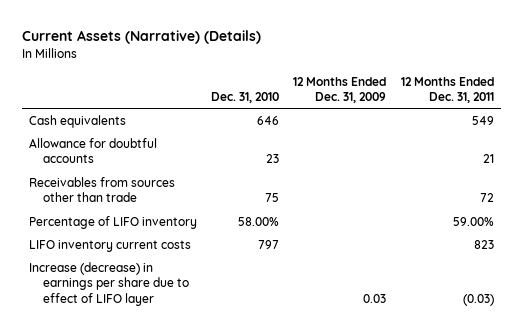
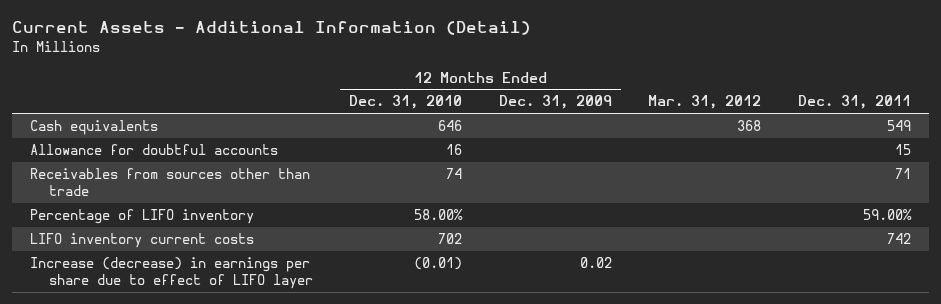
- Current Assets (Narrative) (Details)
+ Current Assets - Additional Information (Detail)
- | Dec. 31, 2010 | 12 Months Ended Dec. 31, 2009 | 12 Months Ended Dec. 31, 2011
+ | 12 Months Ended Dec. 31, 2010 | 12 Months Ended Dec. 31, 2009 | Mar. 31, 2012 | Dec. 31, 2011
- Increase (decrease) in earnings per share due to effect of LIFO layer | | 0.03 | (0.03)
+ Increase (decrease) in earnings per share due to effect of LIFO layer | (0.01) | 0.02 | |

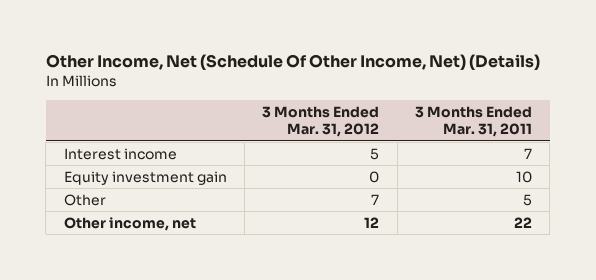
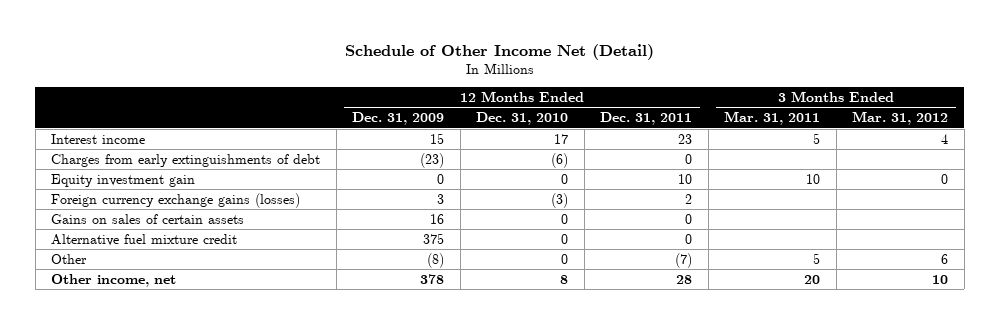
- Other Income, Net (Schedule Of Other Income, Net) (Details)
+ Schedule of Other Income Net (Detail)
- | 3 Months Ended Mar. 31, 2012 | 3 Months Ended Mar. 31, 2011
+ | 12 Months Ended Dec. 31, 2009 | 12 Months Ended Dec. 31, 2010 | 12 Months Ended Dec. 31, 2011 | 3 Months Ended Mar. 31, 2011 | 3 Months Ended Mar. 31, 2012
- Interest income | 5 | 7
+ Interest income | 15 | 17 | 23 | 5 | 4
+ Charges from early extinguishments of debt | (23) | (6) | 0 | |
- Other | 7 | 5
- Other income, net | 12 | 22
+ Foreign currency exchange gains (losses) | 3 | (3) | 2 | |
+ Gains on sales of certain assets | 16 | 0 | 0 | |
+ Alternative fuel mixture credit | 375 | 0 | 0 | |
+ Other | (8) | 0 | (7) | 5 | 6
+ Other income, net | 378 | 8 | 28 | 20 | 10

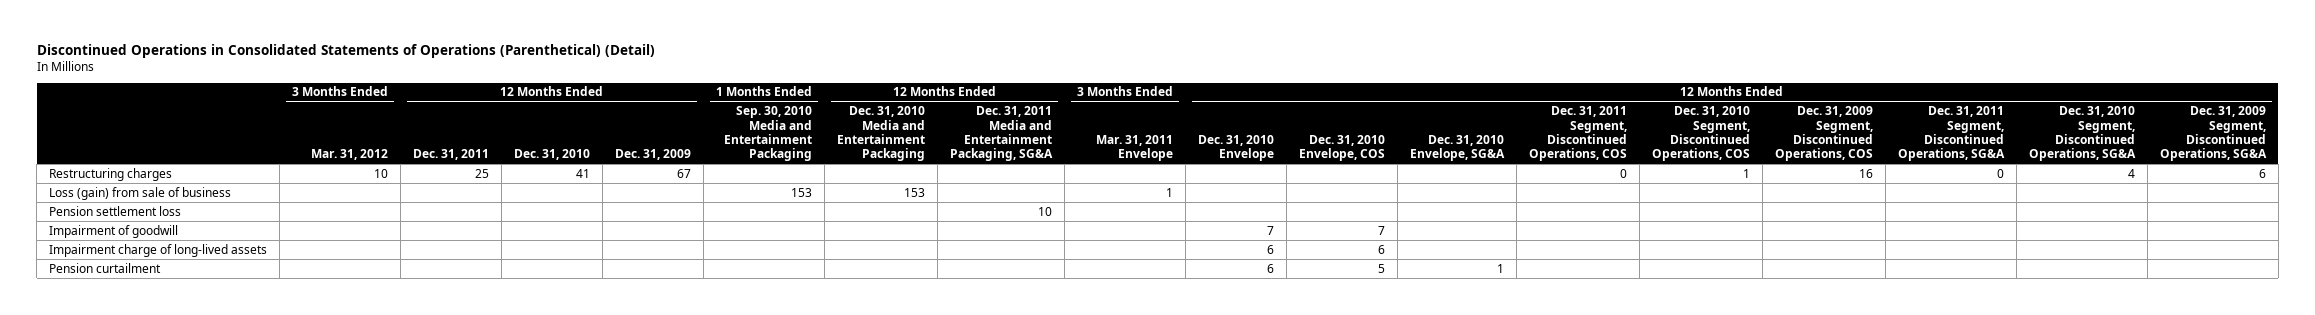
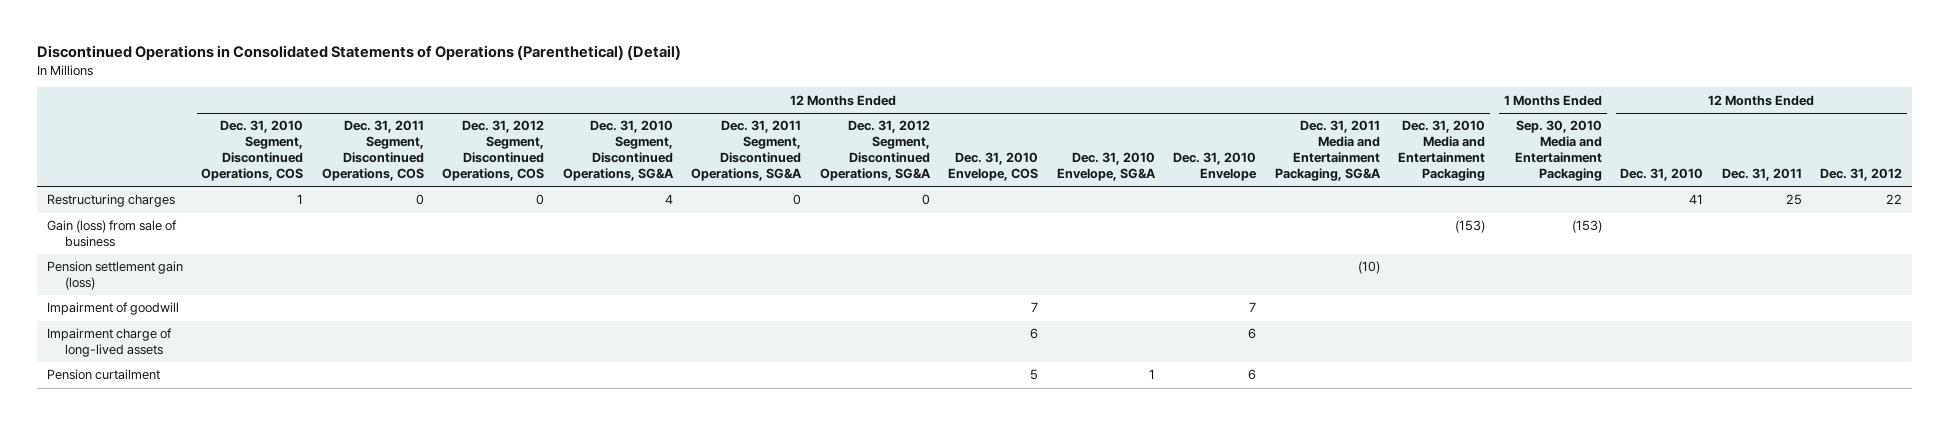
- | 3 Months Ended Mar. 31, 2012 | 12 Months Ended Dec. 31, 2011 | 12 Months Ended Dec. 31, 2010 | 12 Months Ended Dec. 31, 2009 | 1 Months Ended Sep. 30, 2010 Media and Entertainment Packaging | 12 Months Ended Dec. 31, 2010 Media and Entertainment Packaging | 12 Months Ended Dec. 31, 2011 Media and Entertainment Packaging, SG&A | 3 Months Ended Mar. 31, 2011 Envelope | 12 Months Ended Dec. 31, 2010 Envelope | 12 Months Ended Dec. 31, 2010 Envelope, COS | 12 Months Ended Dec. 31, 2010 Envelope, SG&A | 12 Months Ended Dec. 31, 2011 Segment, Discontinued Operations, COS | 12 Months Ended Dec. 31, 2010 Segment, Discontinued Operations, COS | 12 Months Ended Dec. 31, 2009 Segment, Discontinued Operations, COS | 12 Months Ended Dec. 31, 2011 Segment, Discontinued Operations, SG&A | 12 Months Ended Dec. 31, 2010 Segment, Discontinued Operations, SG&A | 12 Months Ended Dec. 31, 2009 Segment, Discontinued Operations, SG&A
+ | 12 Months Ended Dec. 31, 2010 Segment, Discontinued Operations, COS | 12 Months Ended Dec. 31, 2011 Segment, Discontinued Operations, COS | 12 Months Ended Dec. 31, 2012 Segment, Discontinued Operations, COS | 12 Months Ended Dec. 31, 2010 Segment, Discontinued Operations, SG&A | 12 Months Ended Dec. 31, 2011 Segment, Discontinued Operations, SG&A | 12 Months Ended Dec. 31, 2012 Segment, Discontinued Operations, SG&A | 12 Months Ended Dec. 31, 2010 Envelope, COS | 12 Months Ended Dec. 31, 2010 Envelope, SG&A | 12 Months Ended Dec. 31, 2010 Envelope | 12 Months Ended Dec. 31, 2011 Media and Entertainment Packaging, SG&A | 12 Months Ended Dec. 31, 2010 Media and Entertainment Packaging | 1 Months Ended Sep. 30, 2010 Media and Entertainment Packaging | 12 Months Ended Dec. 31, 2010 | 12 Months Ended Dec. 31, 2011 | 12 Months Ended Dec. 31, 2012
- Loss (gain) from sale of business | | | | | 153 | 153 | | 1 | | | | | | | | |
- Pension settlement loss | | | | | | | 10 | | | | | | | | | |
+ Gain (loss) from sale of business | | | | | | | | | | | (153) | (153) | | |
+ Pension settlement gain (loss) | | | | | | | | | | (10) | | | | |

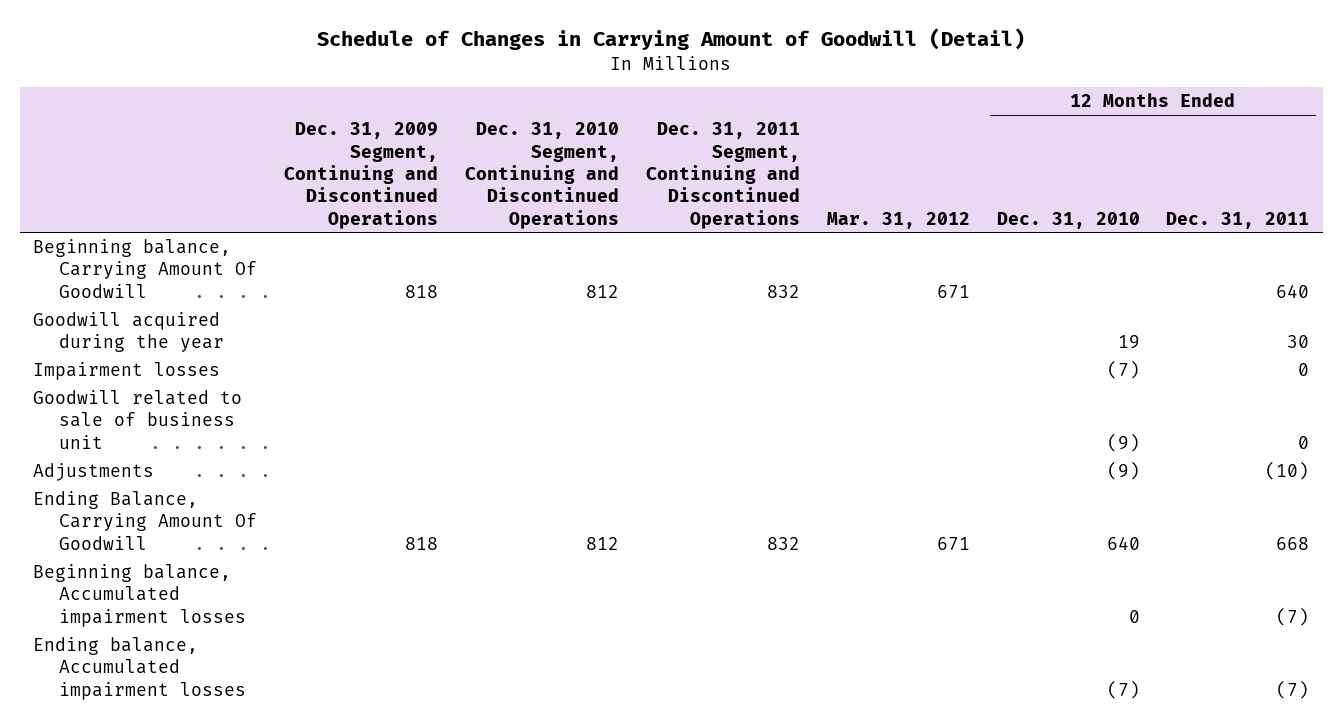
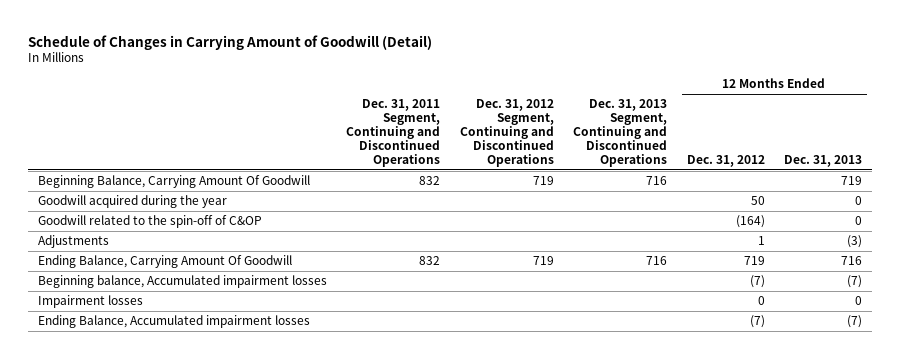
- | Dec. 31, 2009 Segment, Continuing and Discontinued Operations | Dec. 31, 2010 Segment, Continuing and Discontinued Operations | Dec. 31, 2011 Segment, Continuing and Discontinued Operations | Mar. 31, 2012 | 12 Months Ended Dec. 31, 2010 | 12 Months Ended Dec. 31, 2011
+ | Dec. 31, 2011 Segment, Continuing and Discontinued Operations | Dec. 31, 2012 Segment, Continuing and Discontinued Operations | Dec. 31, 2013 Segment, Continuing and Discontinued Operations | 12 Months Ended Dec. 31, 2012 | 12 Months Ended Dec. 31, 2013
- Beginning balance, Carrying Amount Of Goodwill | 818 | 812 | 832 | 671 | | 640
+ Beginning Balance, Carrying Amount Of Goodwill | 832 | 719 | 716 | | 719
- Goodwill related to sale of business unit | | | | | (9) | 0
+ Goodwill related to the spin-off of C&OP | | | | (164) | 0
- Ending balance, Accumulated impairment losses | | | | | (7) | (7)
moved down: Impairment losses | | | | 0 | 0
+ Ending Balance, Accumulated impairment losses | | | | (7) | (7)

